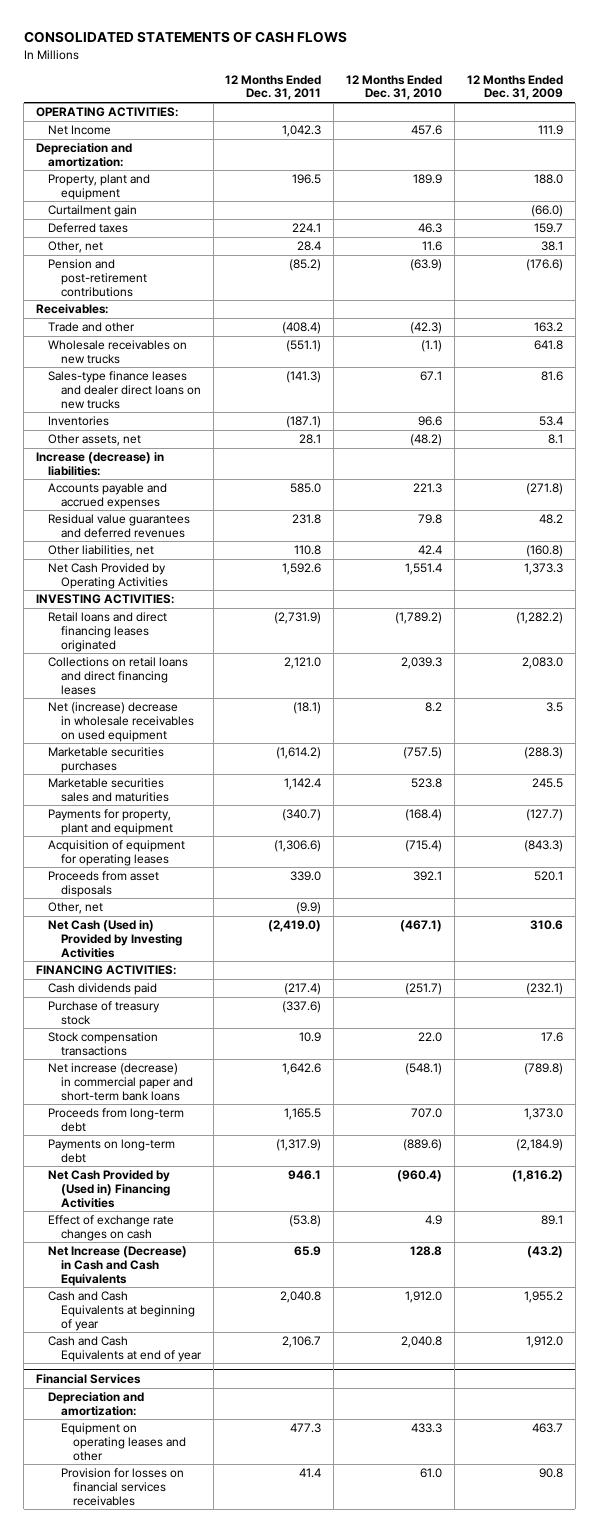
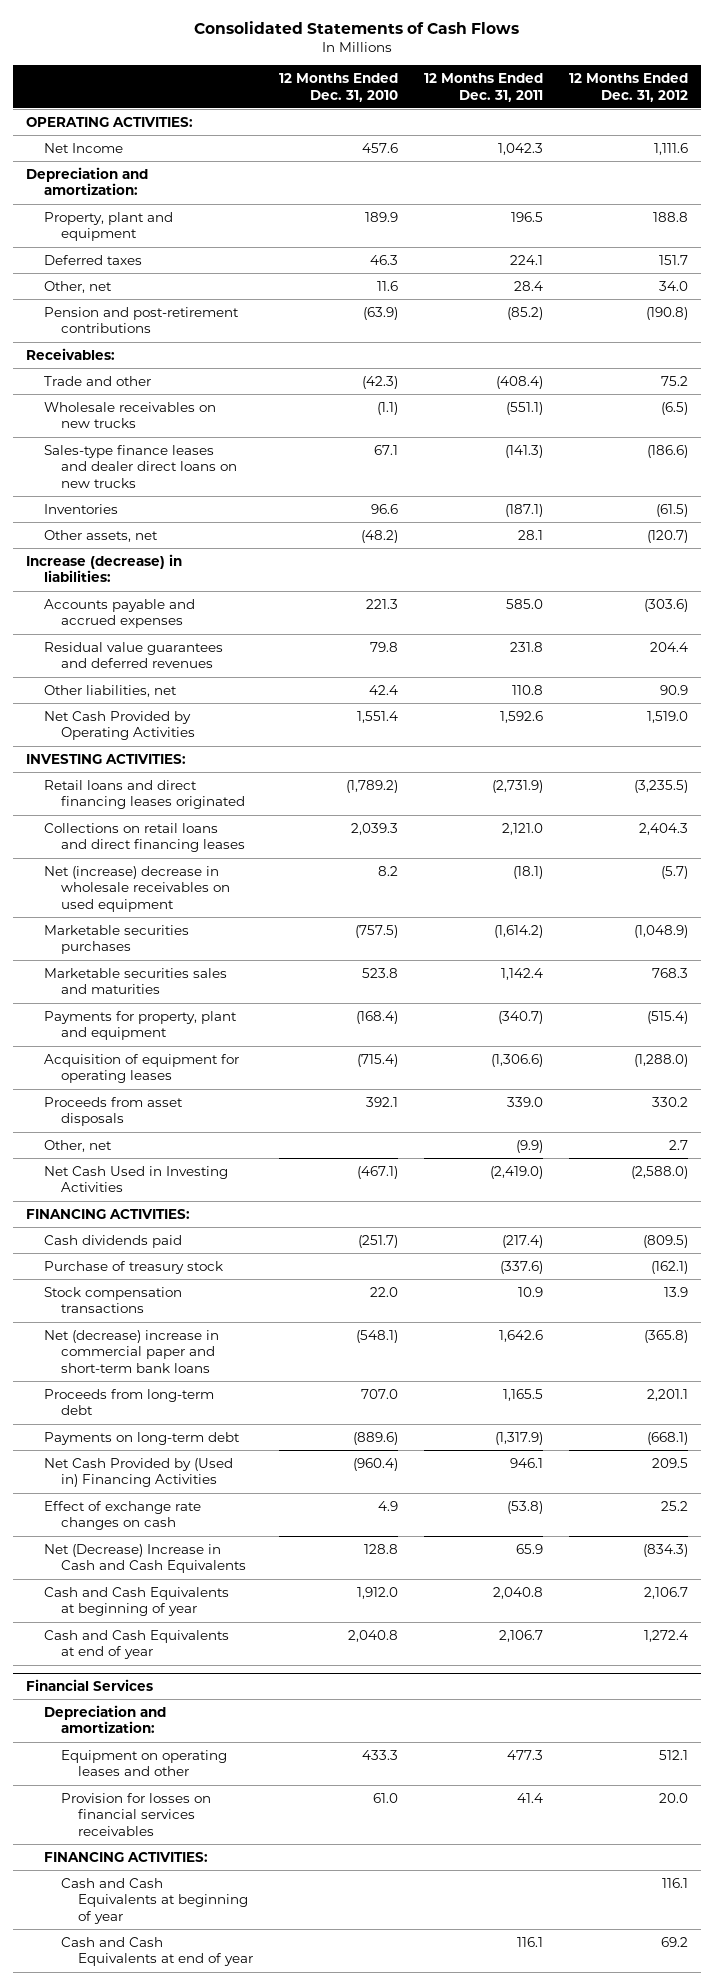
- CONSOLIDATED STATEMENTS OF CASH FLOWS
+ Consolidated Statements of Cash Flows
- | 12 Months Ended Dec. 31, 2011 | 12 Months Ended Dec. 31, 2010 | 12 Months Ended Dec. 31, 2009
+ | 12 Months Ended Dec. 31, 2010 | 12 Months Ended Dec. 31, 2011 | 12 Months Ended Dec. 31, 2012
- Curtailment gain | | | (66.0)
- Net Cash (Used in) Provided by Investing Activities | (2,419.0) | (467.1) | 310.6
+ Net Cash Used in Investing Activities | (467.1) | (2,419.0) | (2,588.0)
- Net increase (decrease) in commercial paper and short-term bank loans | 1,642.6 | (548.1) | (789.8)
+ Net (decrease) increase in commercial paper and short-term bank loans | (548.1) | 1,642.6 | (365.8)
- Net Increase (Decrease) in Cash and Cash Equivalents | 65.9 | 128.8 | (43.2)
+ Net (Decrease) Increase in Cash and Cash Equivalents | 128.8 | 65.9 | (834.3)
@ Financial Services
+ FINANCING ACTIVITIES:
+ Cash and Cash Equivalents at beginning of year | | | 116.1
+ Cash and Cash Equivalents at end of year | | 116.1 | 69.2

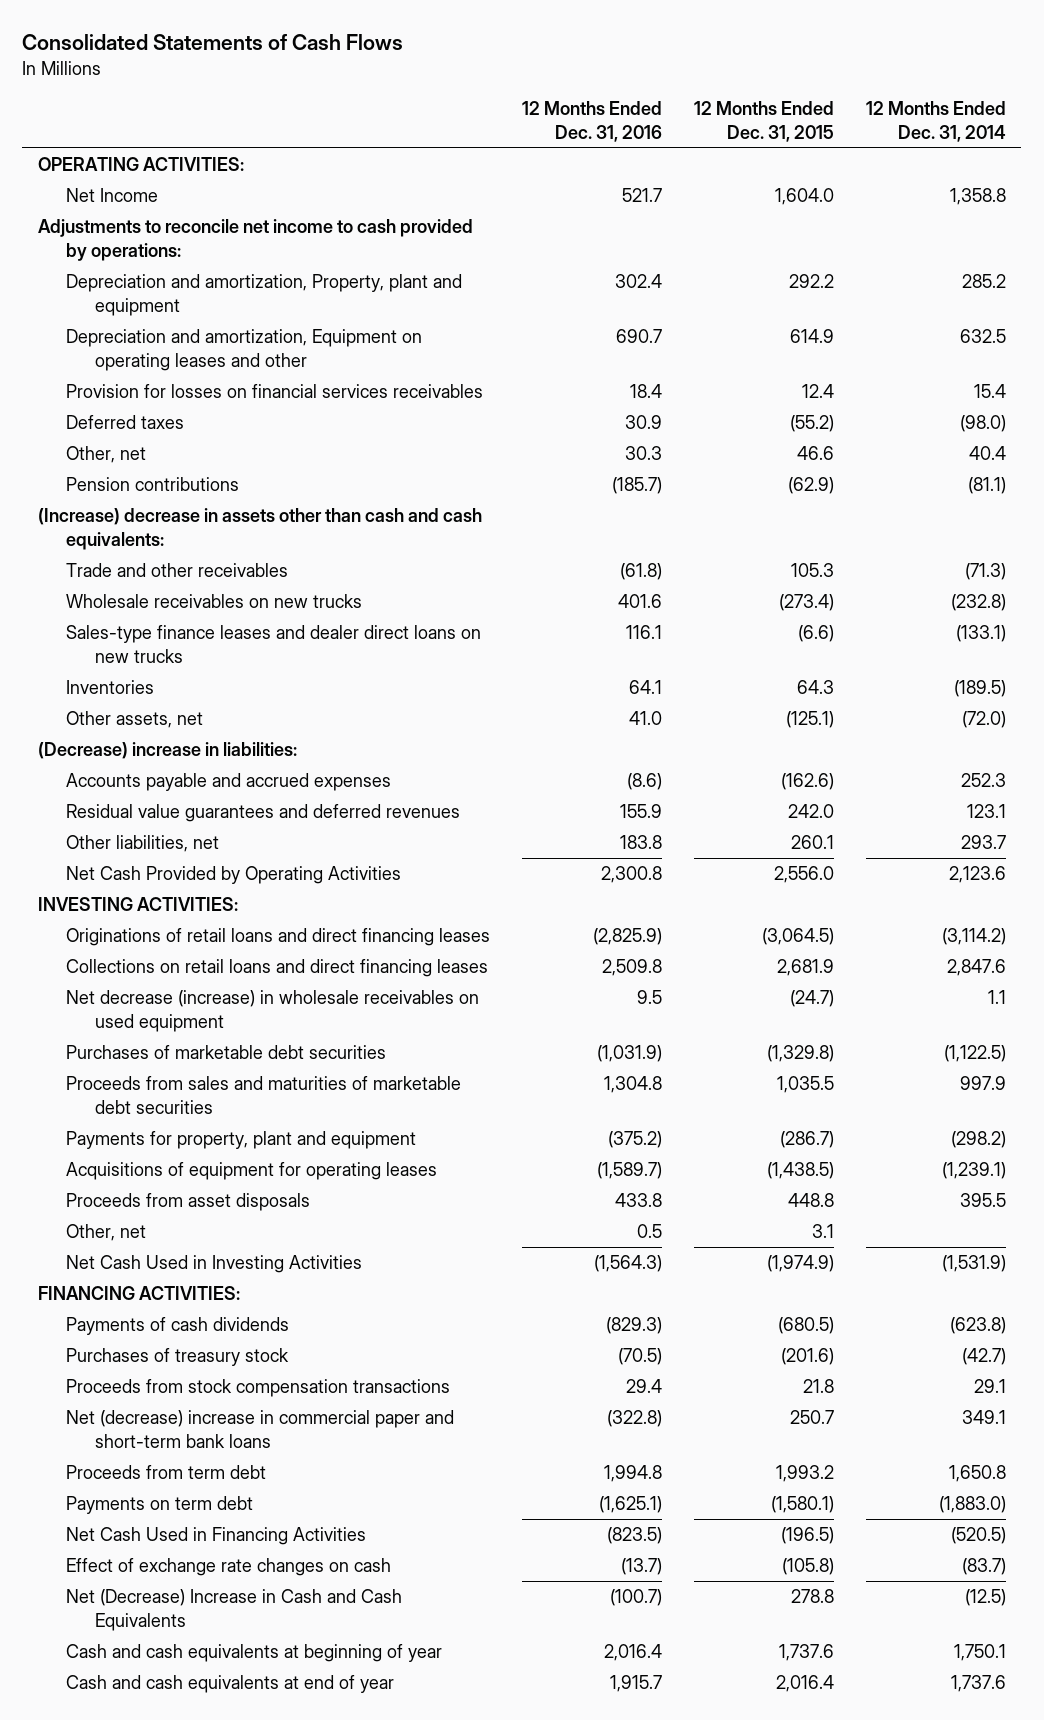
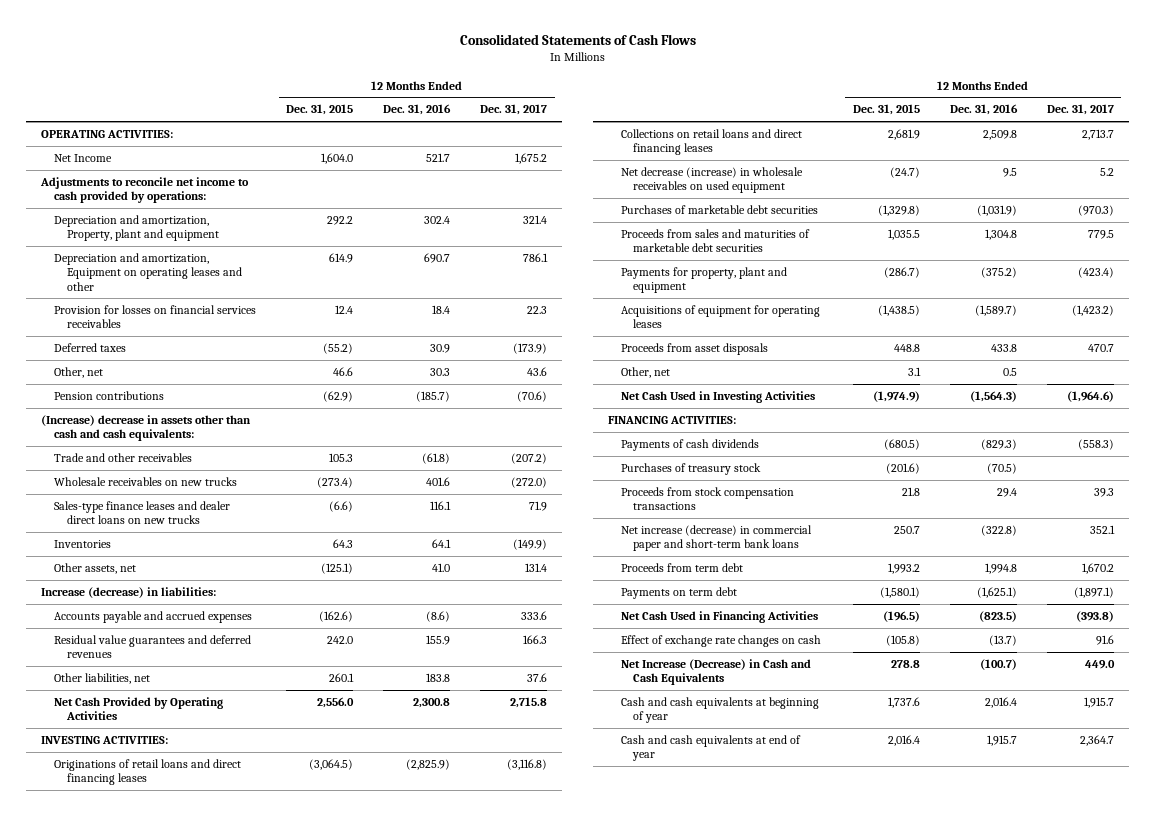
- | 12 Months Ended Dec. 31, 2016 | 12 Months Ended Dec. 31, 2015 | 12 Months Ended Dec. 31, 2014
+ | 12 Months Ended Dec. 31, 2015 | 12 Months Ended Dec. 31, 2016 | 12 Months Ended Dec. 31, 2017
- (Decrease) increase in liabilities:
+ Increase (decrease) in liabilities:
- Net (decrease) increase in commercial paper and short-term bank loans | (322.8) | 250.7 | 349.1
+ Net increase (decrease) in commercial paper and short-term bank loans | 250.7 | (322.8) | 352.1
- Net (Decrease) Increase in Cash and Cash Equivalents | (100.7) | 278.8 | (12.5)
+ Net Increase (Decrease) in Cash and Cash Equivalents | 278.8 | (100.7) | 449.0

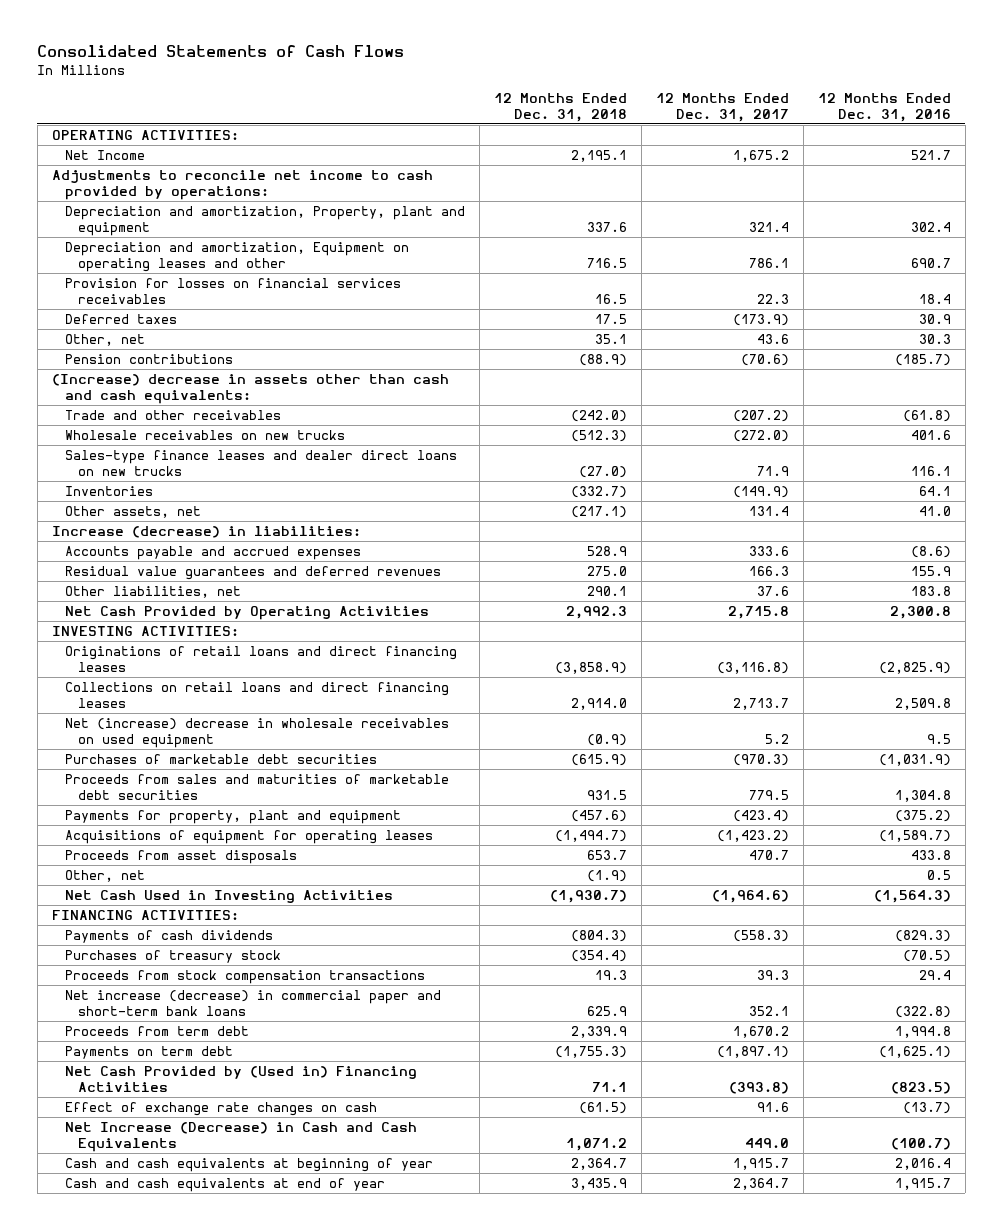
- | 12 Months Ended Dec. 31, 2015 | 12 Months Ended Dec. 31, 2016 | 12 Months Ended Dec. 31, 2017
+ | 12 Months Ended Dec. 31, 2018 | 12 Months Ended Dec. 31, 2017 | 12 Months Ended Dec. 31, 2016
- Net decrease (increase) in wholesale receivables on used equipment | (24.7) | 9.5 | 5.2
+ Net (increase) decrease in wholesale receivables on used equipment | (0.9) | 5.2 | 9.5
- Net Cash Used in Financing Activities | (196.5) | (823.5) | (393.8)
+ Net Cash Provided by (Used in) Financing Activities | 71.1 | (393.8) | (823.5)

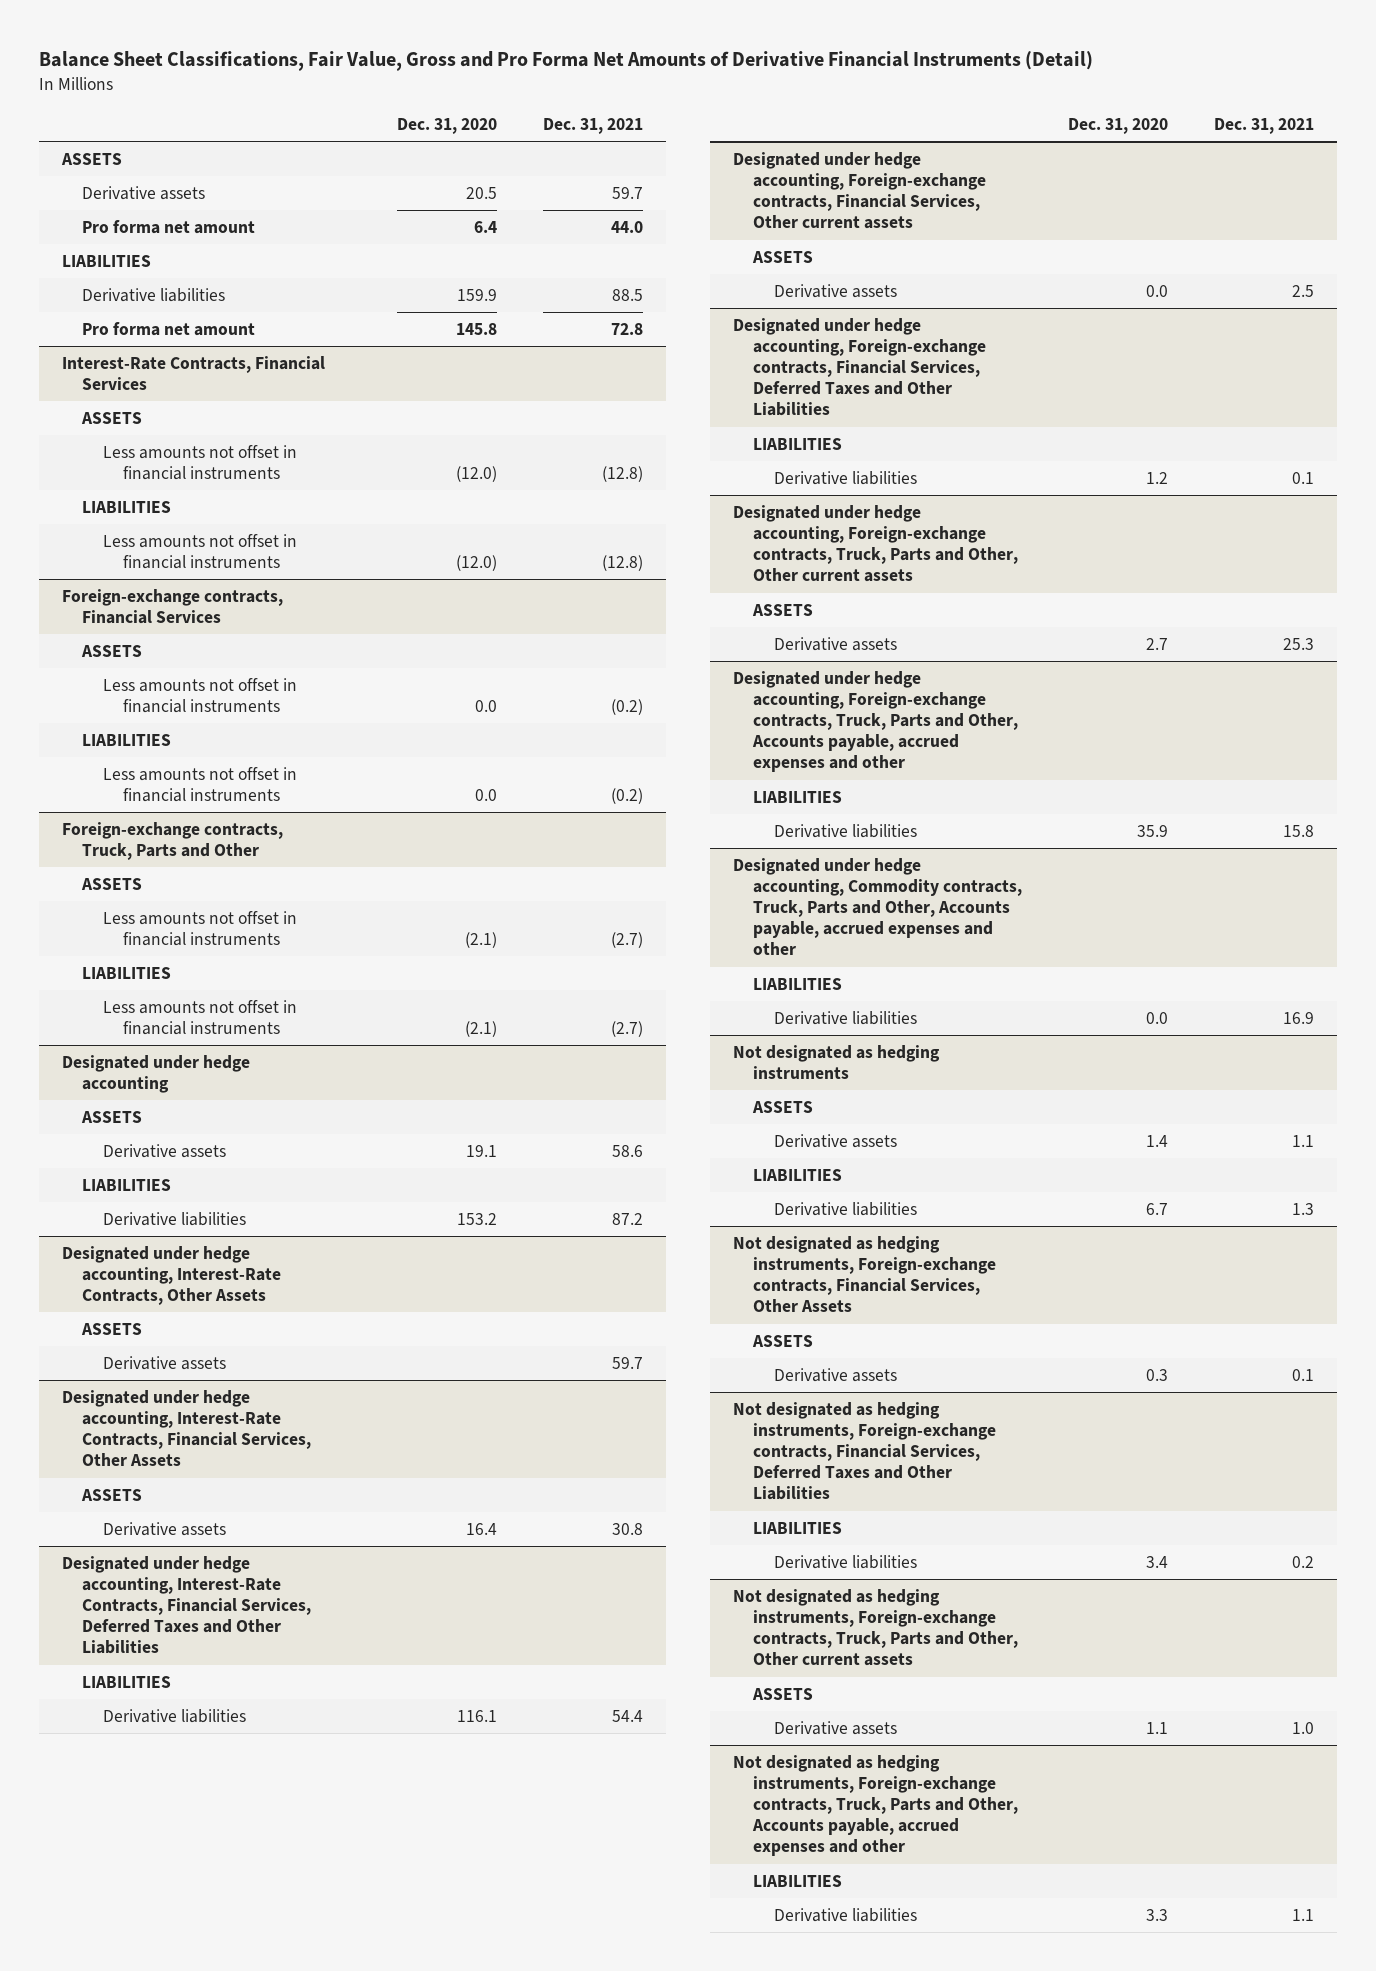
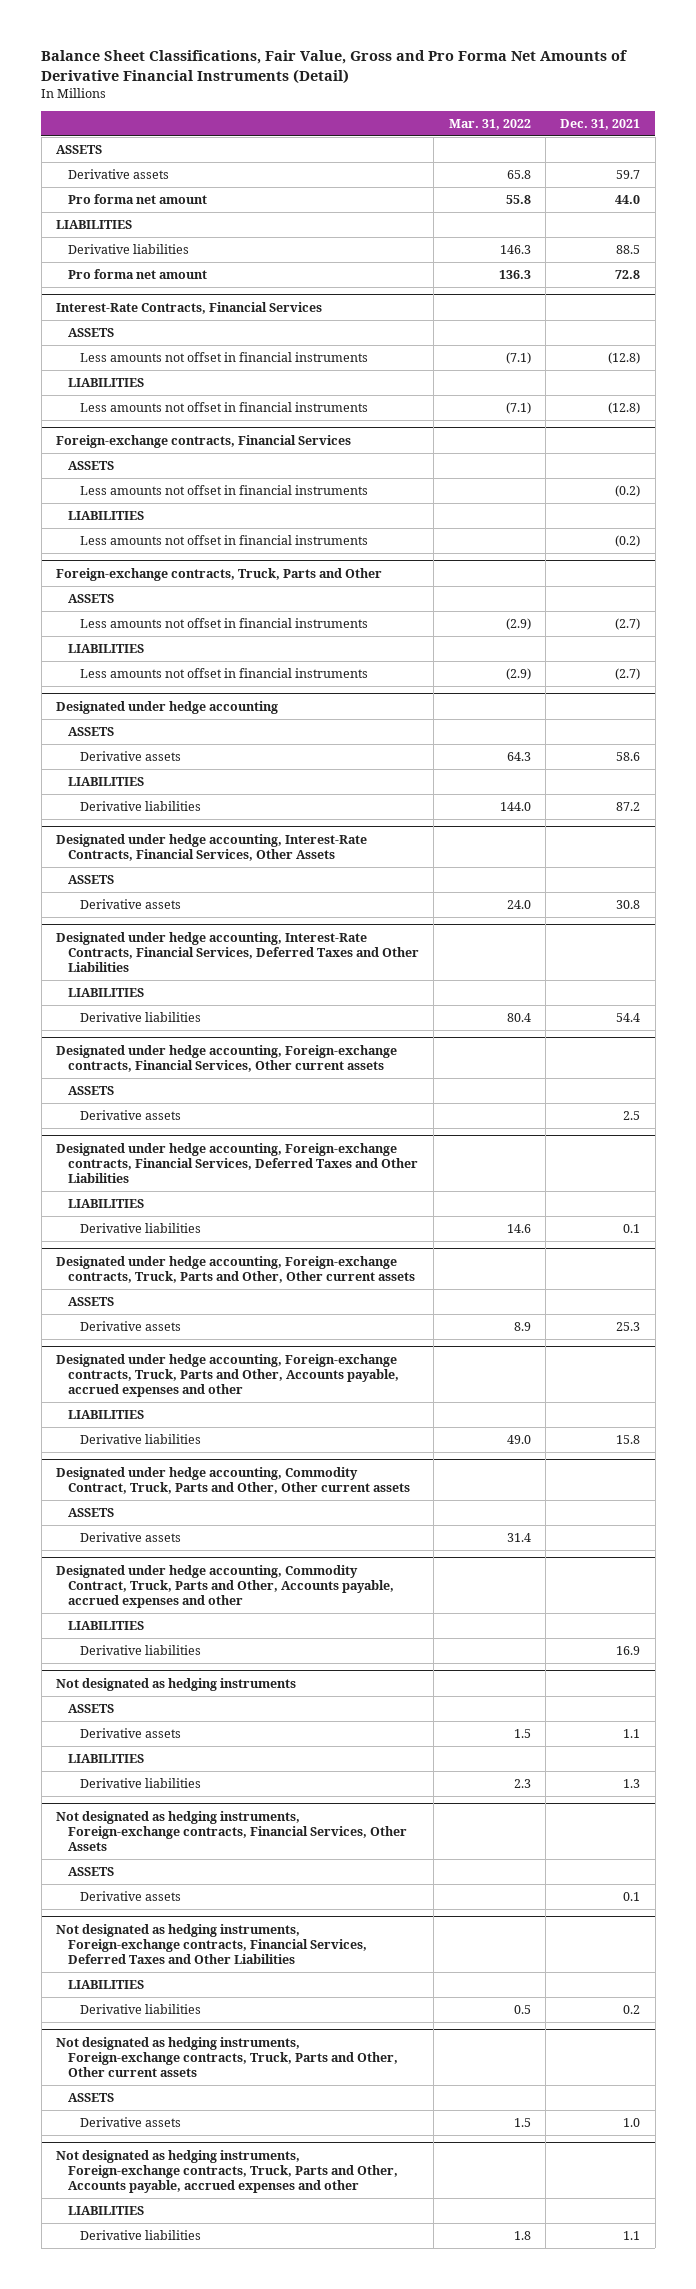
- | Dec. 31, 2020 | Dec. 31, 2021
+ | Mar. 31, 2022 | Dec. 31, 2021
- Designated under hedge accounting, Interest-Rate Contracts, Other Assets
- ASSETS
- Derivative assets | | 59.7
- Designated under hedge accounting, Commodity contracts, Truck, Parts and Other, Accounts payable, accrued expenses and other
+ Designated under hedge accounting, Commodity Contract, Truck, Parts and Other, Other current assets
+ ASSETS
+ Derivative assets | 31.4 |
+ Designated under hedge accounting, Commodity Contract, Truck, Parts and Other, Accounts payable, accrued expenses and other

